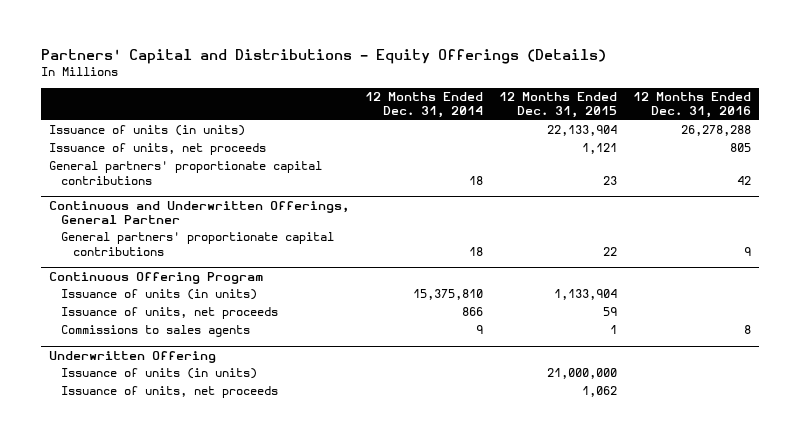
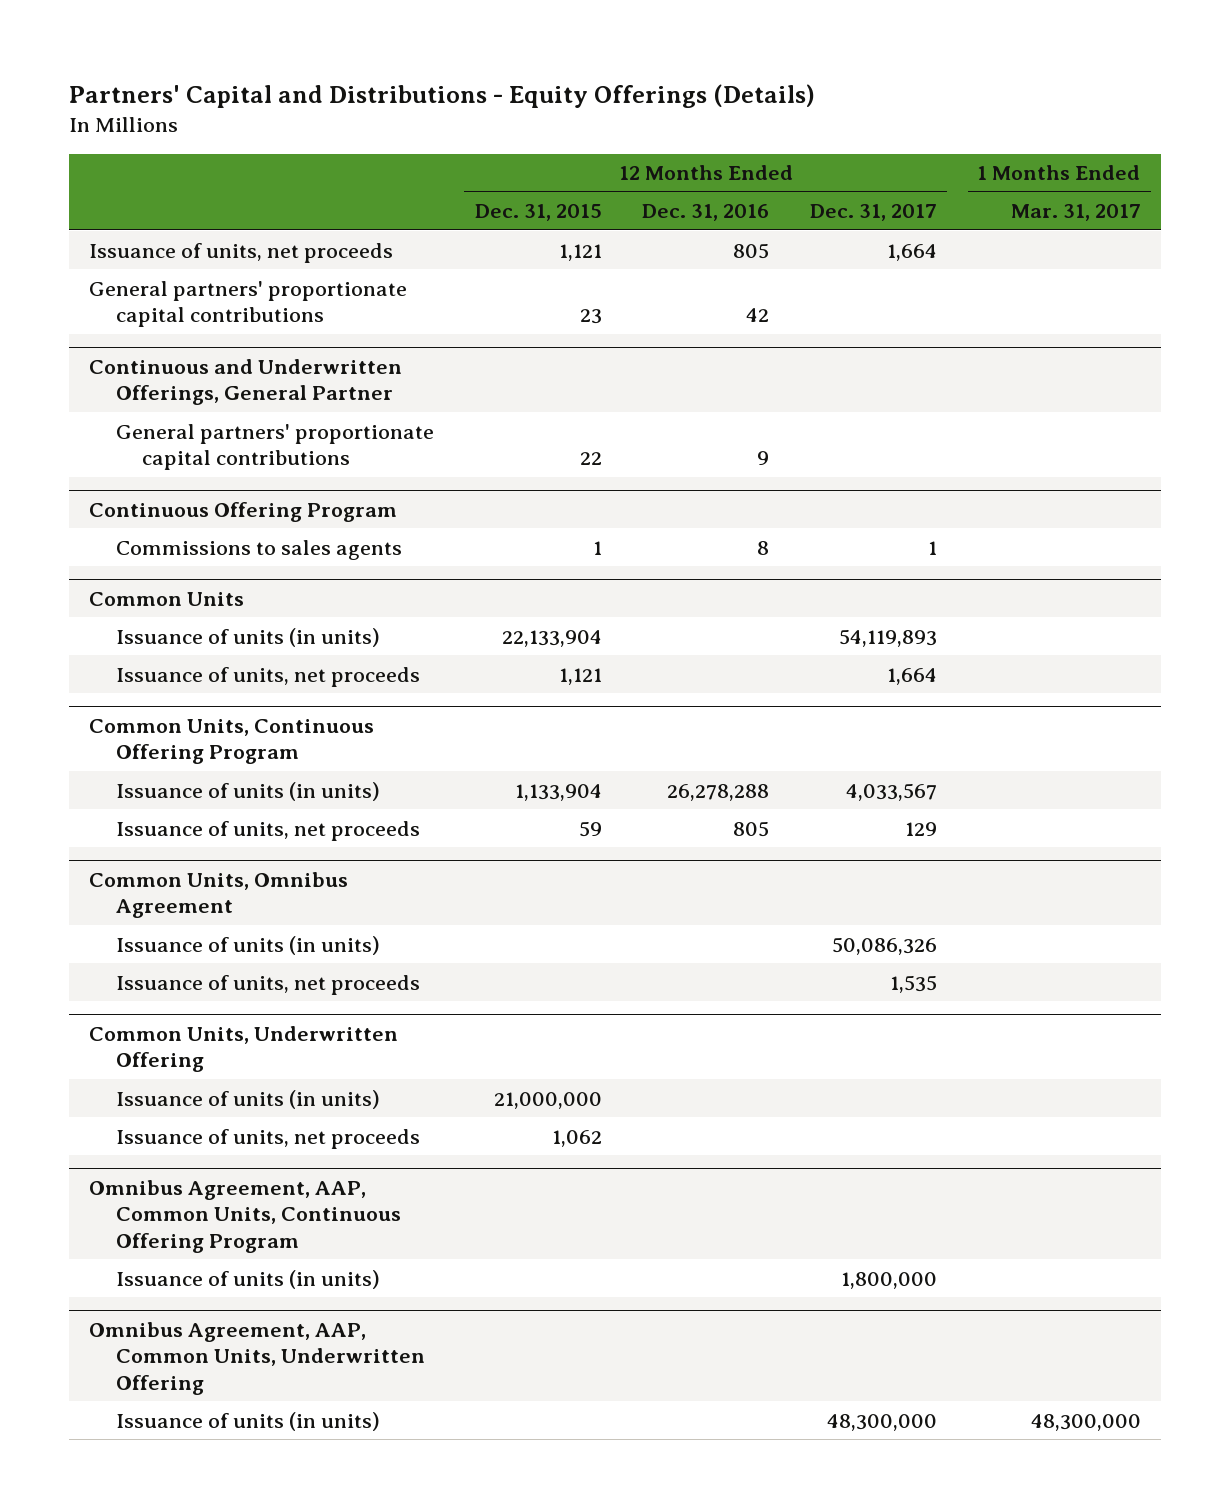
- | 12 Months Ended Dec. 31, 2014 | 12 Months Ended Dec. 31, 2015 | 12 Months Ended Dec. 31, 2016
+ | 12 Months Ended Dec. 31, 2015 | 12 Months Ended Dec. 31, 2016 | 12 Months Ended Dec. 31, 2017 | 1 Months Ended Mar. 31, 2017
- Issuance of units (in units) | | 22,133,904 | 26,278,288
@ Continuous Offering Program
- Issuance of units (in units) | 15,375,810 | 1,133,904 |
- Issuance of units, net proceeds | 866 | 59 |
- Underwritten Offering
+ Common Units
+ Issuance of units (in units) | 22,133,904 | | 54,119,893 |
+ Issuance of units, net proceeds | 1,121 | | 1,664 |
+ Common Units, Continuous Offering Program
+ Issuance of units (in units) | 1,133,904 | 26,278,288 | 4,033,567 |
+ Issuance of units, net proceeds | 59 | 805 | 129 |
+ Common Units, Omnibus Agreement
+ Issuance of units (in units) | | | 50,086,326 |
+ Issuance of units, net proceeds | | | 1,535 |
+ Common Units, Underwritten Offering
+ Omnibus Agreement, AAP, Common Units, Continuous Offering Program
+ Issuance of units (in units) | | | 1,800,000 |
+ Omnibus Agreement, AAP, Common Units, Underwritten Offering
+ Issuance of units (in units) | | | 48,300,000 | 48,300,000

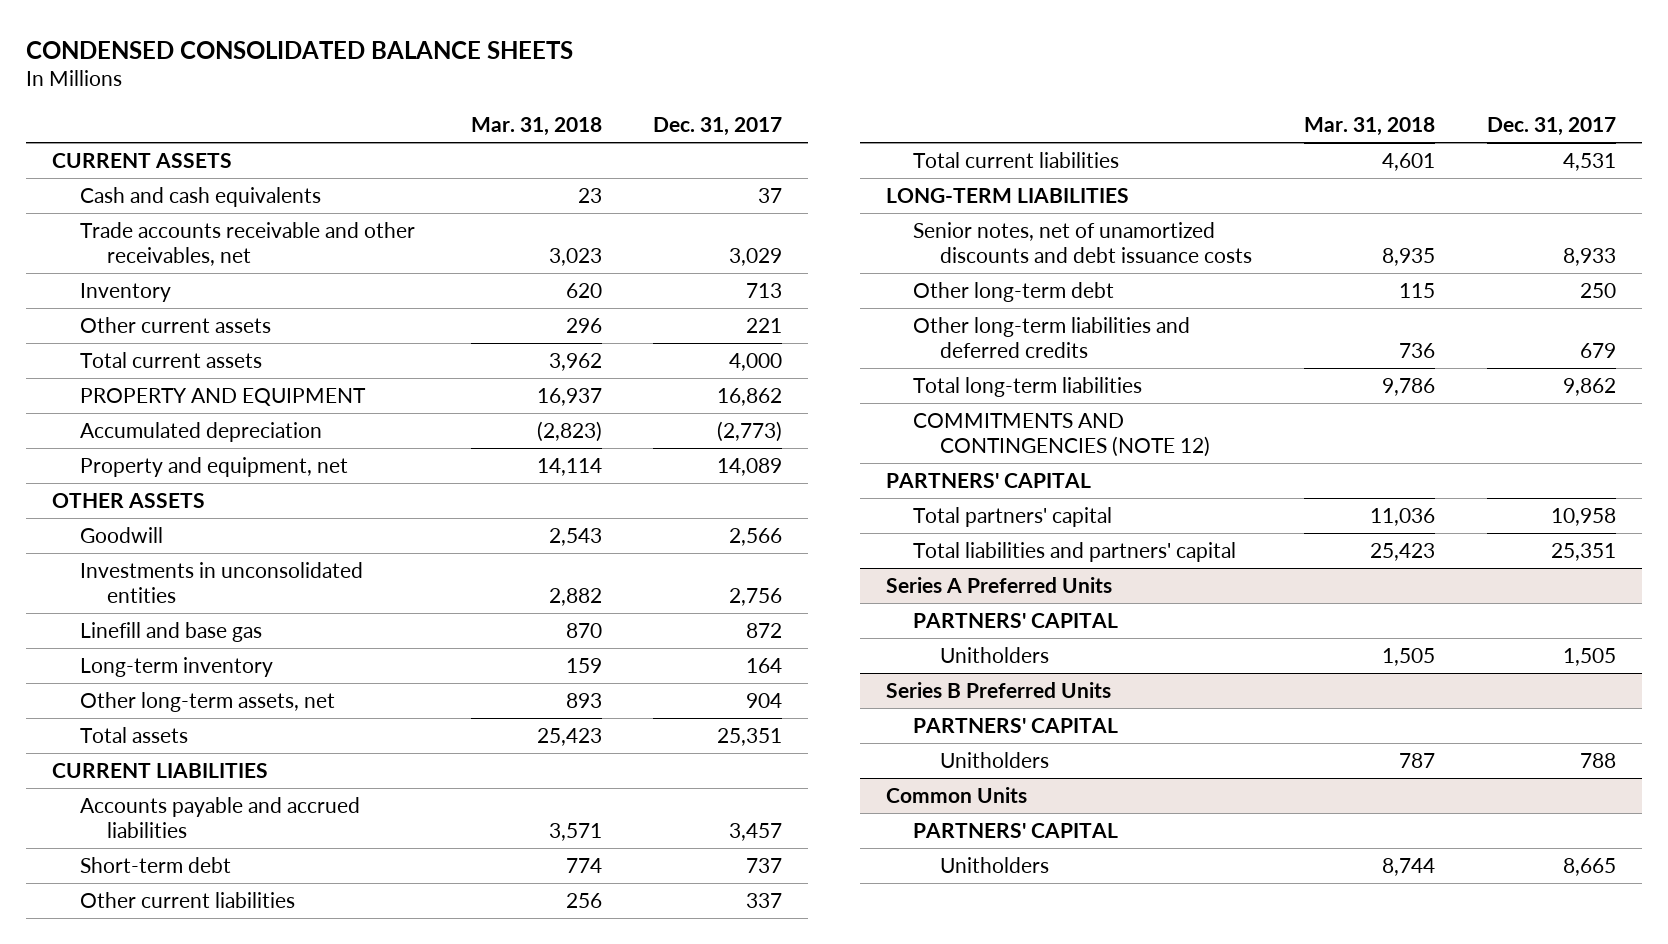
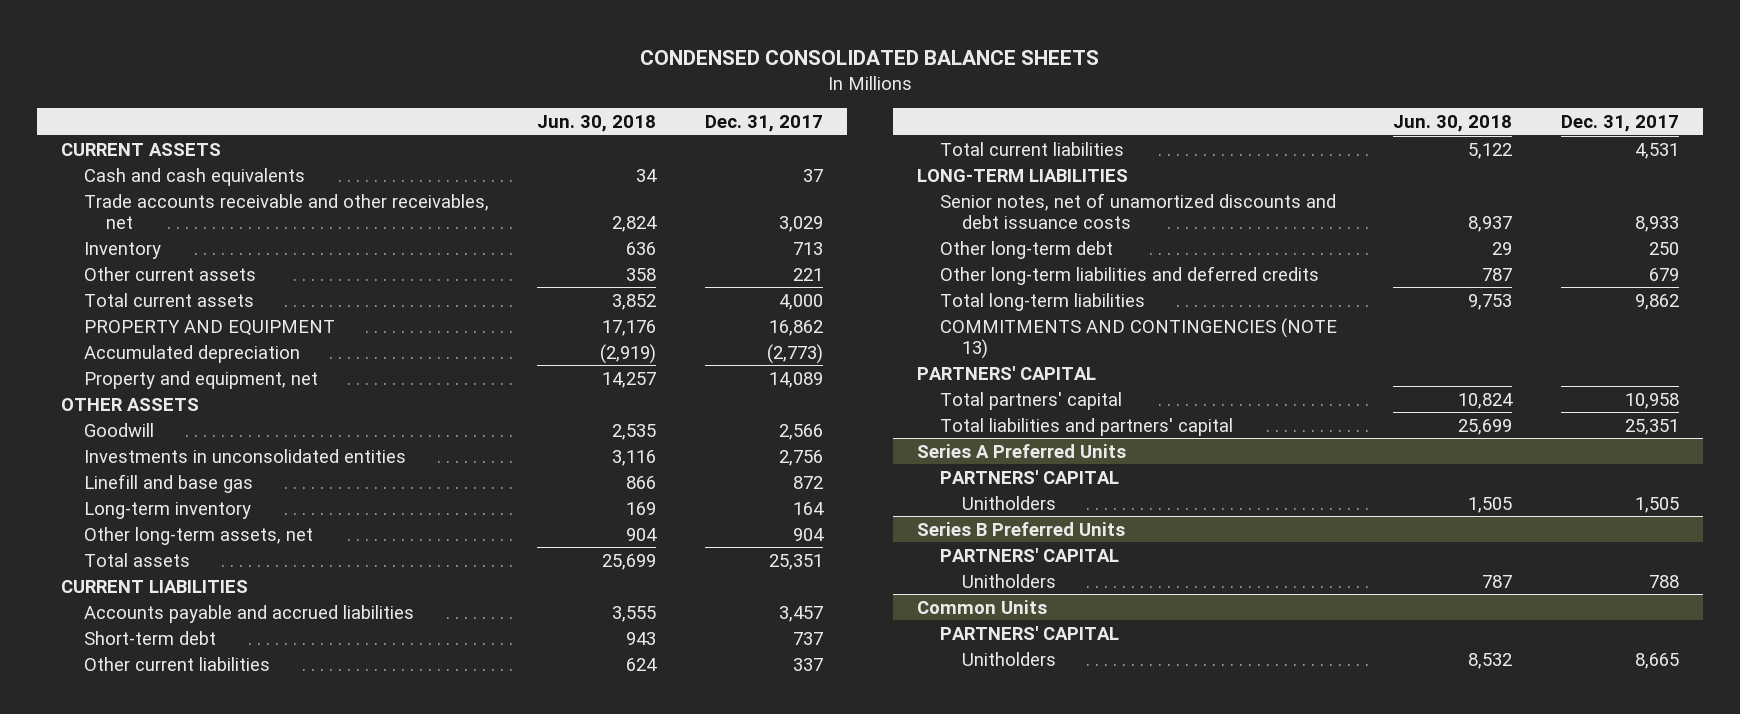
- | Mar. 31, 2018 | Dec. 31, 2017
+ | Jun. 30, 2018 | Dec. 31, 2017
- COMMITMENTS AND CONTINGENCIES (NOTE 12)
+ COMMITMENTS AND CONTINGENCIES (NOTE 13)

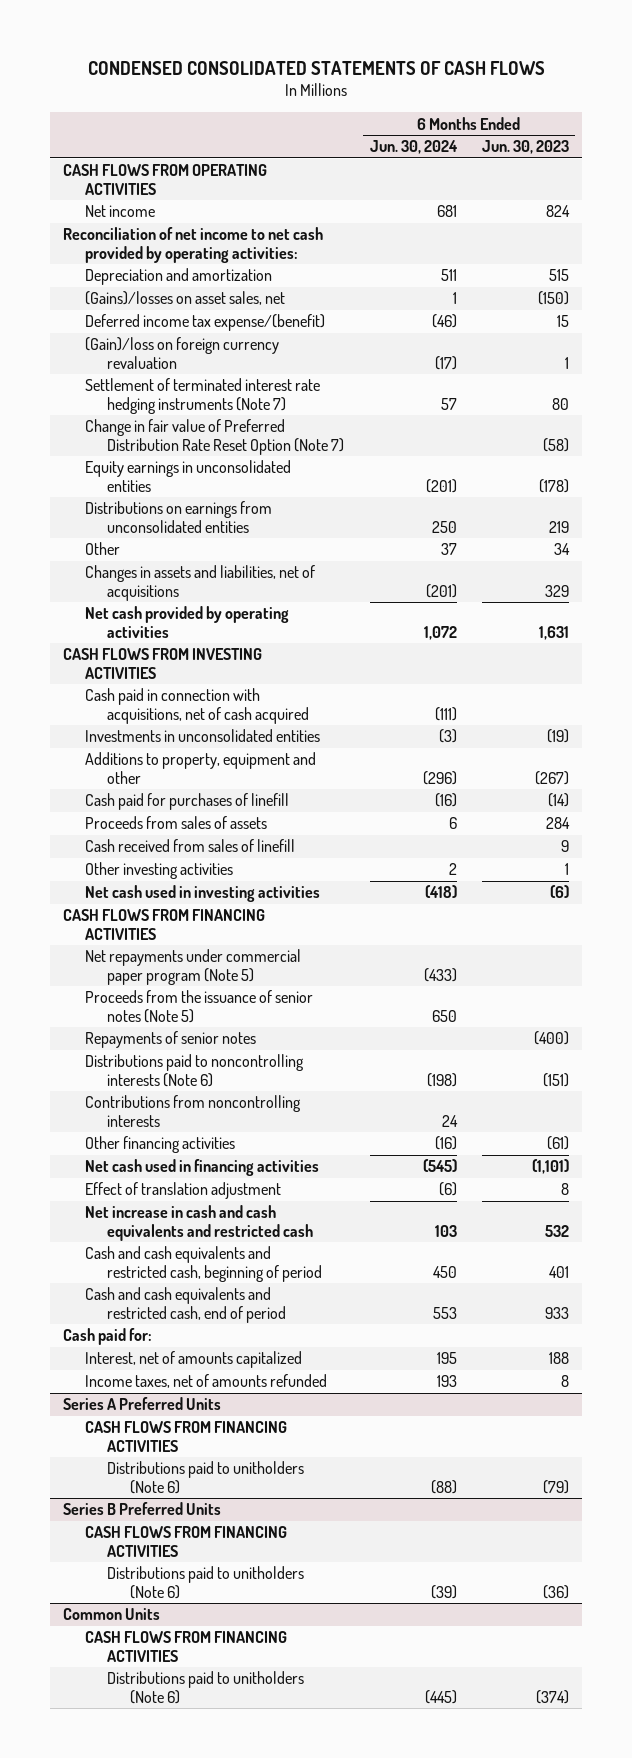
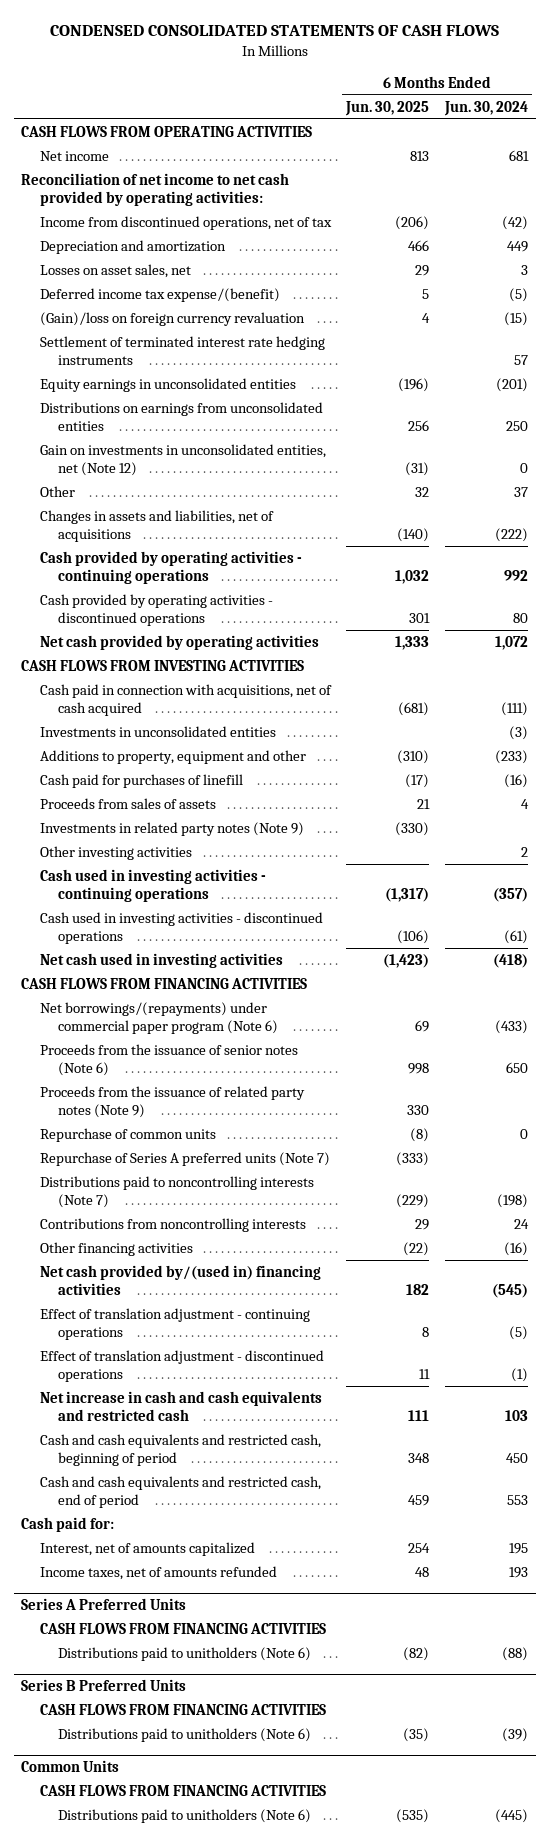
- | 6 Months Ended Jun. 30, 2024 | 6 Months Ended Jun. 30, 2023
+ | 6 Months Ended Jun. 30, 2025 | 6 Months Ended Jun. 30, 2024
- Depreciation and amortization | 511 | 515
- (Gains)/losses on asset sales, net | 1 | (150)
- Deferred income tax expense/(benefit) | (46) | 15
- (Gain)/loss on foreign currency revaluation | (17) | 1
- Settlement of terminated interest rate hedging instruments (Note 7) | 57 | 80
- Change in fair value of Preferred Distribution Rate Reset Option (Note 7) | | (58)
+ Income from discontinued operations, net of tax | (206) | (42)
+ Depreciation and amortization | 466 | 449
+ Losses on asset sales, net | 29 | 3
+ Deferred income tax expense/(benefit) | 5 | (5)
+ (Gain)/loss on foreign currency revaluation | 4 | (15)
+ Settlement of terminated interest rate hedging instruments | | 57
+ Gain on investments in unconsolidated entities, net (Note 12) | (31) | 0
- Changes in assets and liabilities, net of acquisitions | (201) | 329
+ Changes in assets and liabilities, net of acquisitions | (140) | (222)
+ Cash provided by operating activities - continuing operations | 1,032 | 992
+ Cash provided by operating activities - discontinued operations | 301 | 80
- Additions to property, equipment and other | (296) | (267)
+ Additions to property, equipment and other | (310) | (233)
- Proceeds from sales of assets | 6 | 284
- Cash received from sales of linefill | | 9
+ Proceeds from sales of assets | 21 | 4
+ Investments in related party notes (Note 9) | (330) |
+ Cash used in investing activities - continuing operations | (1,317) | (357)
+ Cash used in investing activities - discontinued operations | (106) | (61)
- Net repayments under commercial paper program (Note 5) | (433) |
- Proceeds from the issuance of senior notes (Note 5) | 650 |
- Repayments of senior notes | | (400)
- Distributions paid to noncontrolling interests (Note 6) | (198) | (151)
+ Net borrowings/(repayments) under commercial paper program (Note 6) | 69 | (433)
+ Proceeds from the issuance of senior notes (Note 6) | 998 | 650
+ Proceeds from the issuance of related party notes (Note 9) | 330 |
+ Repurchase of common units | (8) | 0
+ Repurchase of Series A preferred units (Note 7) | (333) |
+ Distributions paid to noncontrolling interests (Note 7) | (229) | (198)
- Net cash used in financing activities | (545) | (1,101)
- Effect of translation adjustment | (6) | 8
+ Net cash provided by/(used in) financing activities | 182 | (545)
+ Effect of translation adjustment - continuing operations | 8 | (5)
+ Effect of translation adjustment - discontinued operations | 11 | (1)

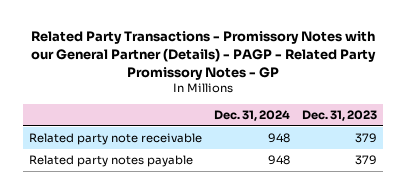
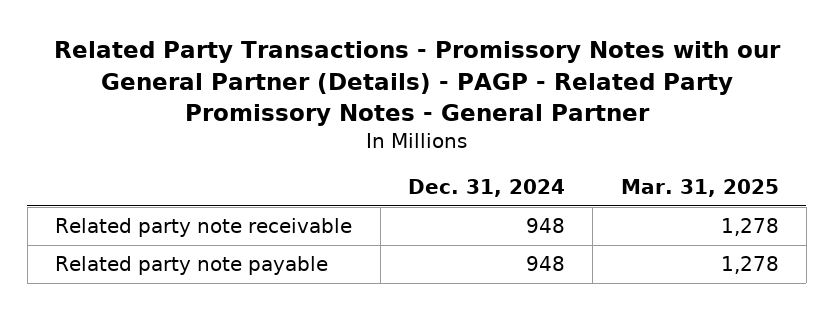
- Related Party Transactions - Promissory Notes with our General Partner (Details) - PAGP - Related Party Promissory Notes - GP
+ Related Party Transactions - Promissory Notes with our General Partner (Details) - PAGP - Related Party Promissory Notes - General Partner
- | Dec. 31, 2024 | Dec. 31, 2023
+ | Dec. 31, 2024 | Mar. 31, 2025
- Related party notes payable | 948 | 379
+ Related party note payable | 948 | 1,278

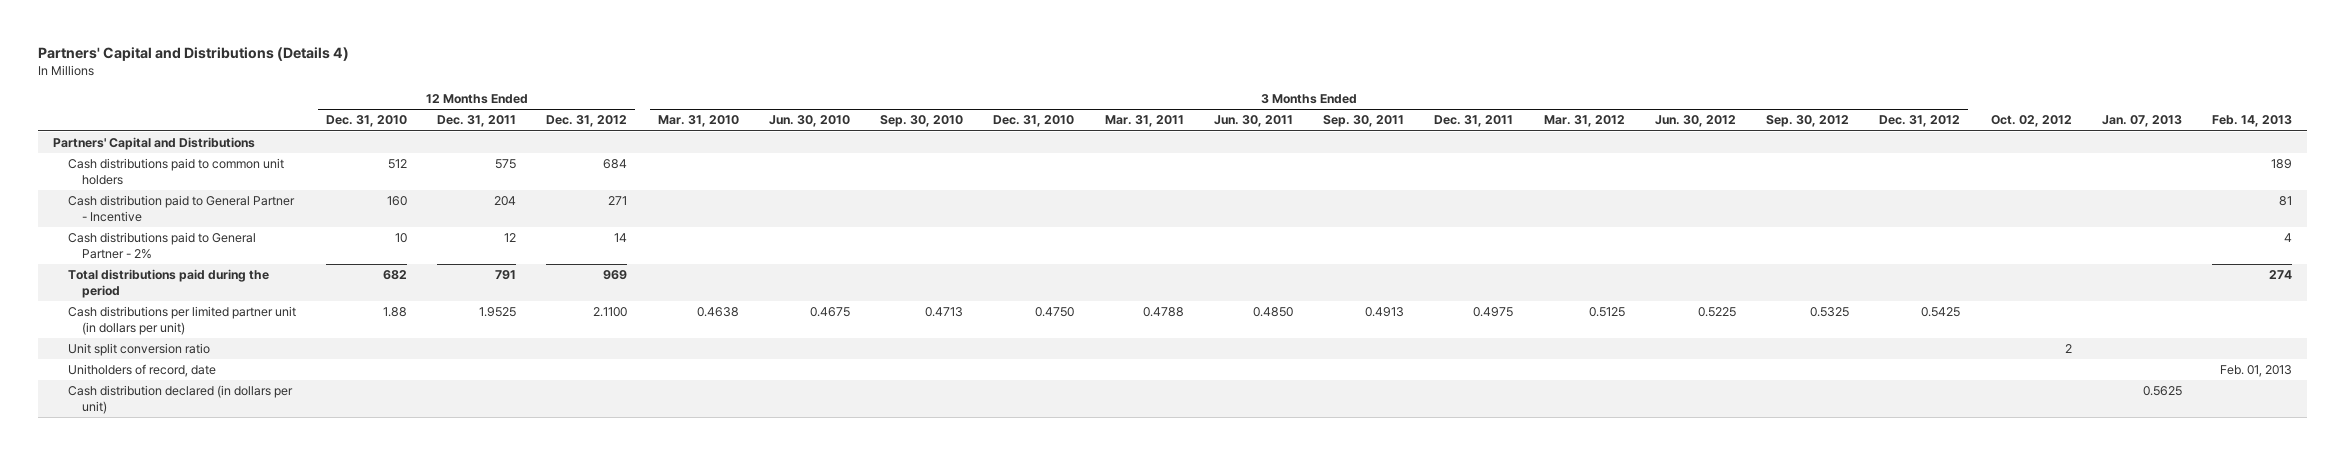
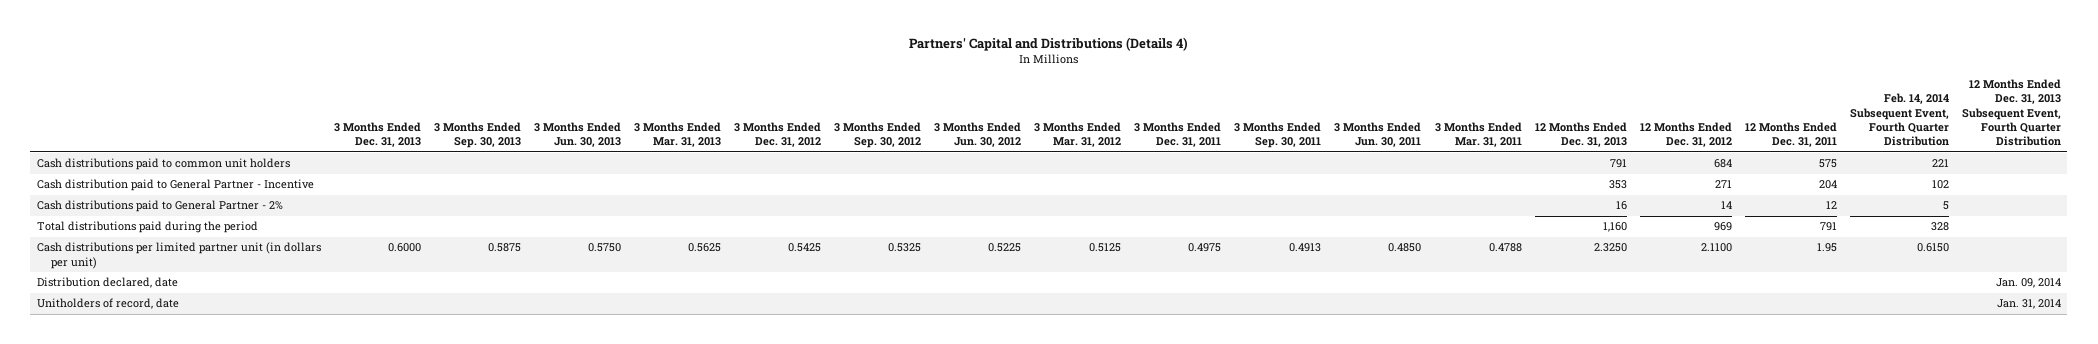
- | 12 Months Ended Dec. 31, 2010 | 12 Months Ended Dec. 31, 2011 | 12 Months Ended Dec. 31, 2012 | 3 Months Ended Mar. 31, 2010 | 3 Months Ended Jun. 30, 2010 | 3 Months Ended Sep. 30, 2010 | 3 Months Ended Dec. 31, 2010 | 3 Months Ended Mar. 31, 2011 | 3 Months Ended Jun. 30, 2011 | 3 Months Ended Sep. 30, 2011 | 3 Months Ended Dec. 31, 2011 | 3 Months Ended Mar. 31, 2012 | 3 Months Ended Jun. 30, 2012 | 3 Months Ended Sep. 30, 2012 | 3 Months Ended Dec. 31, 2012 | Oct. 02, 2012 | Jan. 07, 2013 | Feb. 14, 2013
+ | 3 Months Ended Dec. 31, 2013 | 3 Months Ended Sep. 30, 2013 | 3 Months Ended Jun. 30, 2013 | 3 Months Ended Mar. 31, 2013 | 3 Months Ended Dec. 31, 2012 | 3 Months Ended Sep. 30, 2012 | 3 Months Ended Jun. 30, 2012 | 3 Months Ended Mar. 31, 2012 | 3 Months Ended Dec. 31, 2011 | 3 Months Ended Sep. 30, 2011 | 3 Months Ended Jun. 30, 2011 | 3 Months Ended Mar. 31, 2011 | 12 Months Ended Dec. 31, 2013 | 12 Months Ended Dec. 31, 2012 | 12 Months Ended Dec. 31, 2011 | Feb. 14, 2014 Subsequent Event, Fourth Quarter Distribution | 12 Months Ended Dec. 31, 2013 Subsequent Event, Fourth Quarter Distribution
- Partners' Capital and Distributions
- Cash distributions per limited partner unit (in dollars per unit) | 1.88 | 1.9525 | 2.1100 | 0.4638 | 0.4675 | 0.4713 | 0.4750 | 0.4788 | 0.4850 | 0.4913 | 0.4975 | 0.5125 | 0.5225 | 0.5325 | 0.5425 | | |
- Unit split conversion ratio | | | | | | | | | | | | | | | | 2 | |
+ Cash distributions per limited partner unit (in dollars per unit) | 0.6000 | 0.5875 | 0.5750 | 0.5625 | 0.5425 | 0.5325 | 0.5225 | 0.5125 | 0.4975 | 0.4913 | 0.4850 | 0.4788 | 2.3250 | 2.1100 | 1.95 | 0.6150 |
+ Distribution declared, date | | | | | | | | | | | | | | | | | Jan. 09, 2014
- Cash distribution declared (in dollars per unit) | | | | | | | | | | | | | | | | | 0.5625 |

